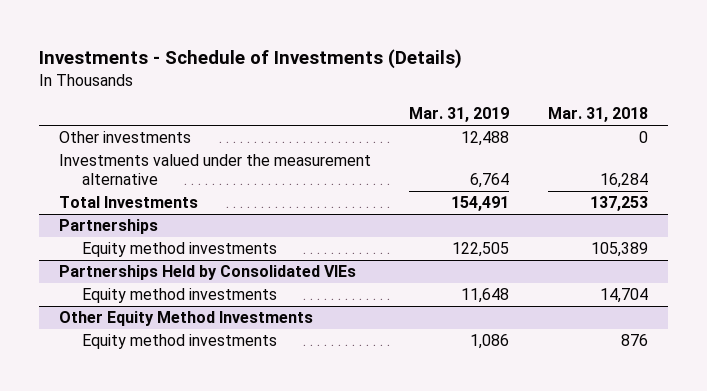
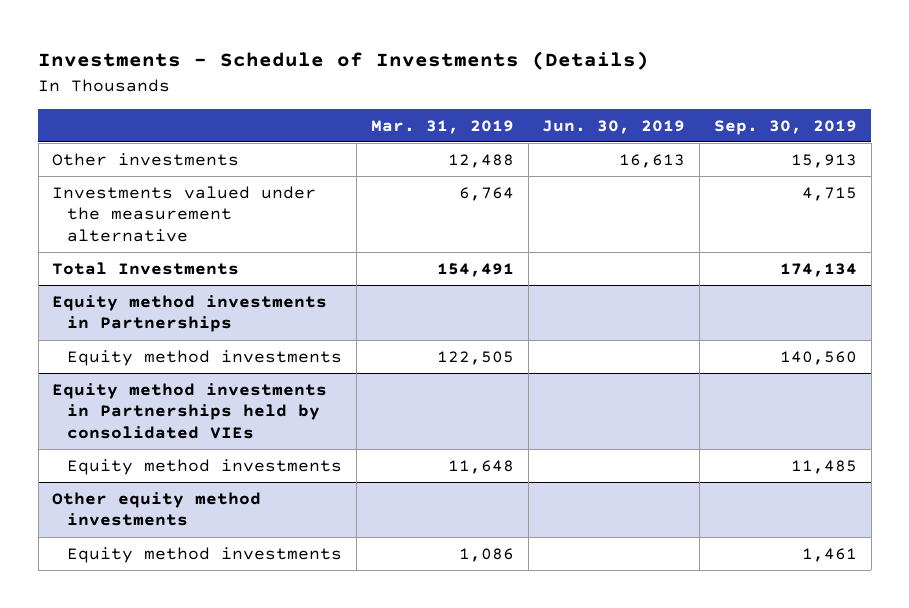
- | Mar. 31, 2019 | Mar. 31, 2018
+ | Mar. 31, 2019 | Jun. 30, 2019 | Sep. 30, 2019
- Partnerships
+ Equity method investments in Partnerships
- Partnerships Held by Consolidated VIEs
+ Equity method investments in Partnerships held by consolidated VIEs
- Other Equity Method Investments
+ Other equity method investments

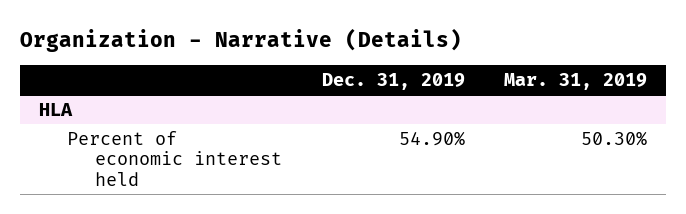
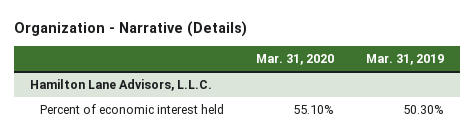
- | Dec. 31, 2019 | Mar. 31, 2019
+ | Mar. 31, 2020 | Mar. 31, 2019
- HLA
+ Hamilton Lane Advisors, L.L.C.

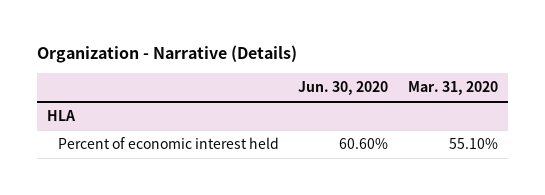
- | Mar. 31, 2020 | Mar. 31, 2019
+ | Jun. 30, 2020 | Mar. 31, 2020
- Hamilton Lane Advisors, L.L.C.
+ HLA

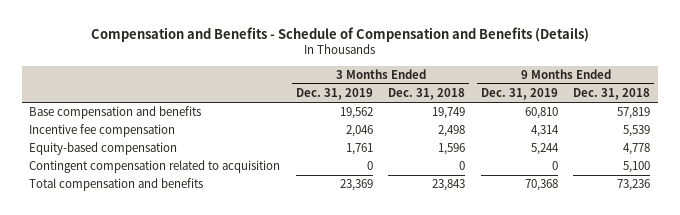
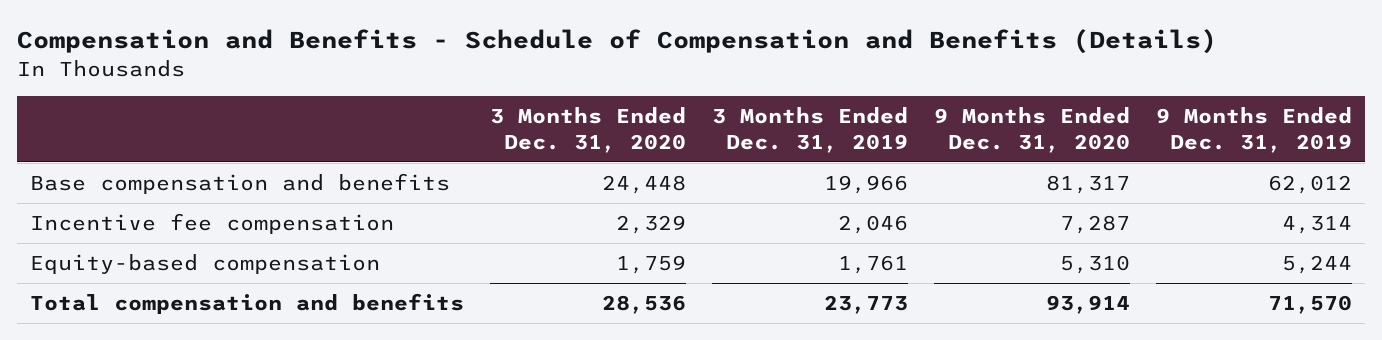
- | 3 Months Ended Dec. 31, 2019 | 3 Months Ended Dec. 31, 2018 | 9 Months Ended Dec. 31, 2019 | 9 Months Ended Dec. 31, 2018
+ | 3 Months Ended Dec. 31, 2020 | 3 Months Ended Dec. 31, 2019 | 9 Months Ended Dec. 31, 2020 | 9 Months Ended Dec. 31, 2019
- Base compensation and benefits | 19,562 | 19,749 | 60,810 | 57,819
+ Base compensation and benefits | 24,448 | 19,966 | 81,317 | 62,012
- Contingent compensation related to acquisition | 0 | 0 | 0 | 5,100
- Total compensation and benefits | 23,369 | 23,843 | 70,368 | 73,236
+ Total compensation and benefits | 28,536 | 23,773 | 93,914 | 71,570

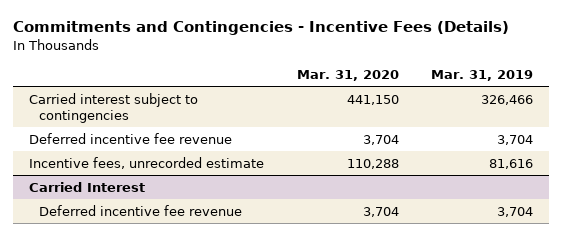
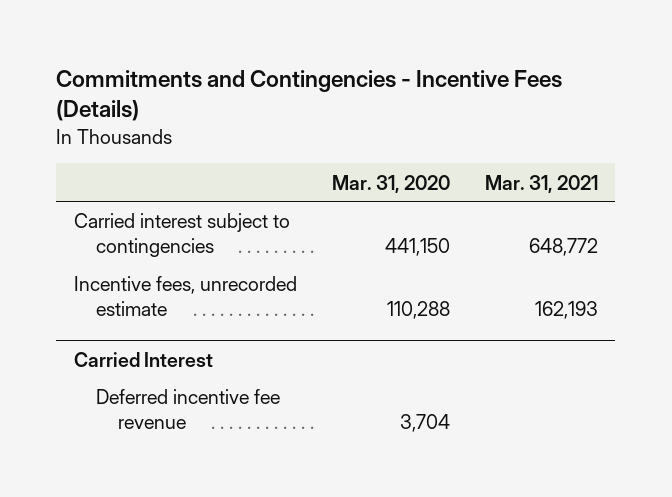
- | Mar. 31, 2020 | Mar. 31, 2019
+ | Mar. 31, 2020 | Mar. 31, 2021
- Deferred incentive fee revenue | 3,704 | 3,704

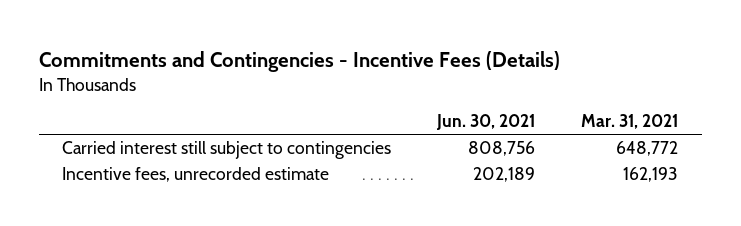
- | Mar. 31, 2020 | Mar. 31, 2021
+ | Jun. 30, 2021 | Mar. 31, 2021
- Carried interest subject to contingencies | 441,150 | 648,772
+ Carried interest still subject to contingencies | 808,756 | 648,772
- Carried Interest
- Deferred incentive fee revenue | 3,704 |

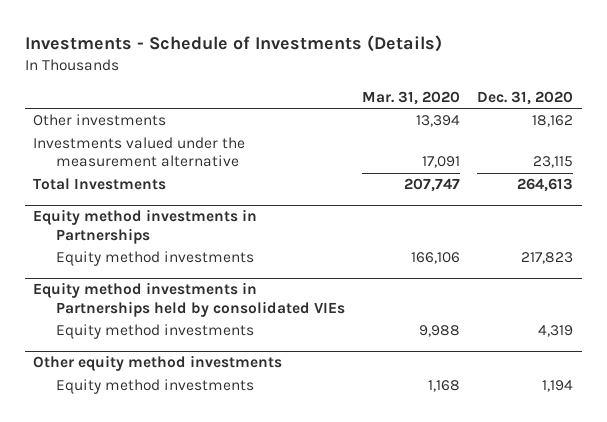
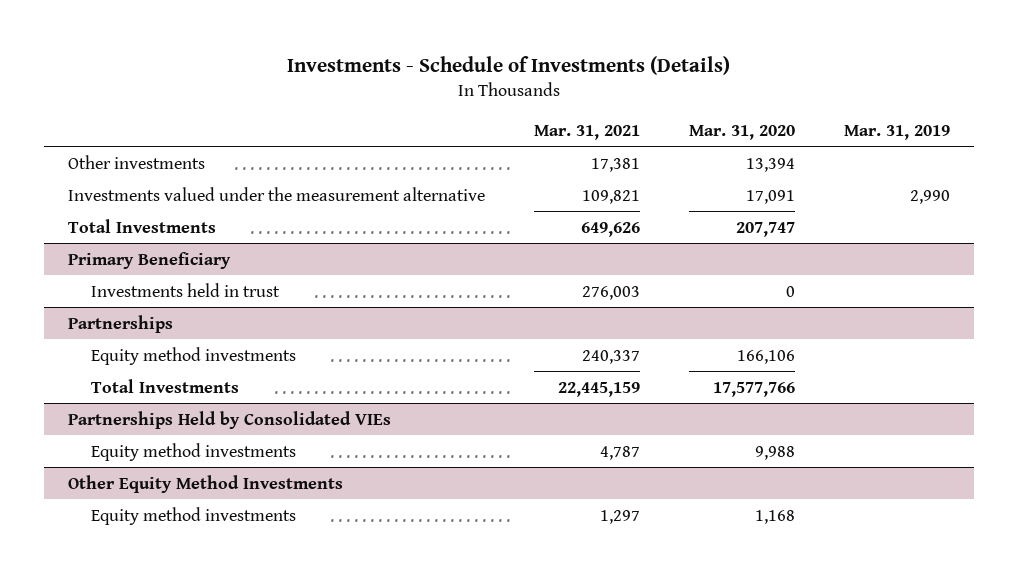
- | Mar. 31, 2020 | Dec. 31, 2020
+ | Mar. 31, 2021 | Mar. 31, 2020 | Mar. 31, 2019
- Equity method investments in Partnerships
+ Primary Beneficiary
+ Investments held in trust | 276,003 | 0 |
+ Partnerships
- Equity method investments in Partnerships held by consolidated VIEs
+ Total Investments | 22,445,159 | 17,577,766 |
+ Partnerships Held by Consolidated VIEs
- Other equity method investments
+ Other Equity Method Investments

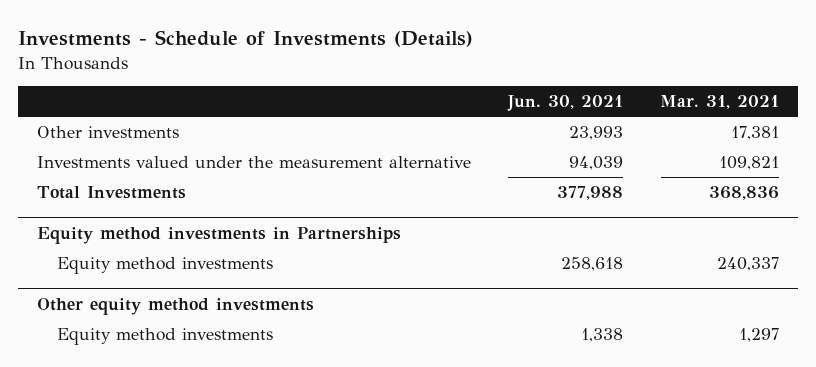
- | Mar. 31, 2021 | Mar. 31, 2020 | Mar. 31, 2019
+ | Jun. 30, 2021 | Mar. 31, 2021
- Total Investments | 649,626 | 207,747 |
- Primary Beneficiary
- Investments held in trust | 276,003 | 0 |
- Partnerships
+ Total Investments | 377,988 | 368,836
+ Equity method investments in Partnerships
- Total Investments | 22,445,159 | 17,577,766 |
- Partnerships Held by Consolidated VIEs
- Equity method investments | 4,787 | 9,988 |
- Other Equity Method Investments
+ Other equity method investments

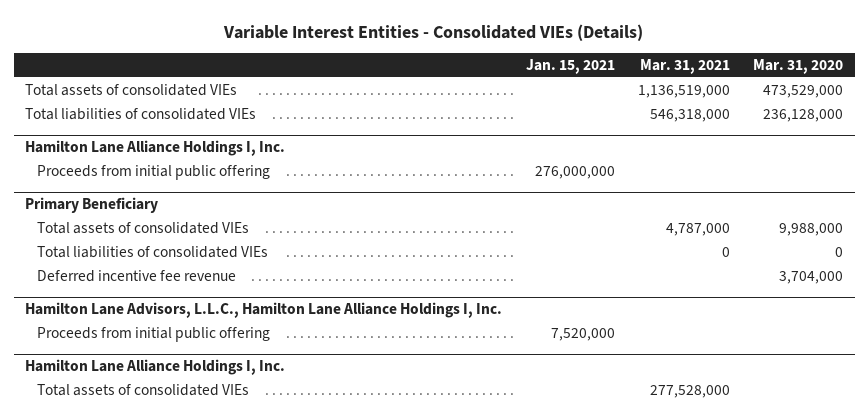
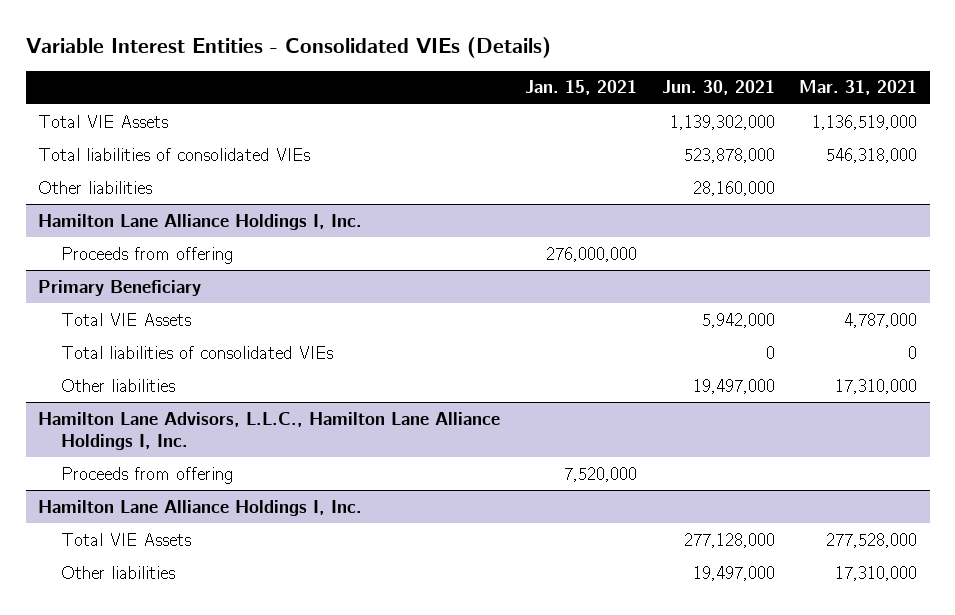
- | Jan. 15, 2021 | Mar. 31, 2021 | Mar. 31, 2020
+ | Jan. 15, 2021 | Jun. 30, 2021 | Mar. 31, 2021
- Total assets of consolidated VIEs | | 1,136,519,000 | 473,529,000
+ Total VIE Assets | | 1,139,302,000 | 1,136,519,000
+ Other liabilities | | 28,160,000 |
@ Hamilton Lane Alliance Holdings I, Inc.
- Proceeds from initial public offering | 276,000,000 | |
+ Proceeds from offering | 276,000,000 | |
@ Primary Beneficiary
- Total assets of consolidated VIEs | | 4,787,000 | 9,988,000
+ Total VIE Assets | | 5,942,000 | 4,787,000
- Deferred incentive fee revenue | | | 3,704,000
+ Other liabilities | | 19,497,000 | 17,310,000
@ Hamilton Lane Advisors, L.L.C., Hamilton Lane Alliance Holdings I, Inc.
- Proceeds from initial public offering | 7,520,000 | |
+ Proceeds from offering | 7,520,000 | |
@ Hamilton Lane Alliance Holdings I, Inc.
- Total assets of consolidated VIEs | | 277,528,000 |
+ Total VIE Assets | | 277,128,000 | 277,528,000
+ Other liabilities | | 19,497,000 | 17,310,000

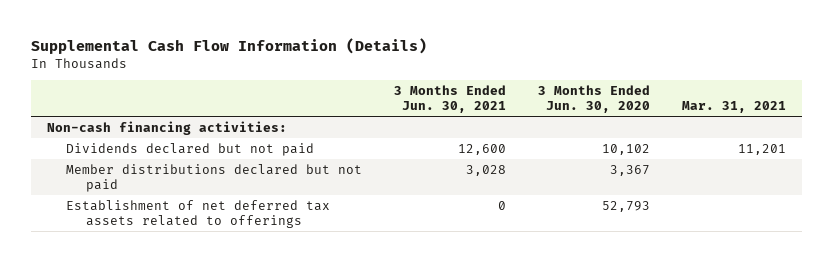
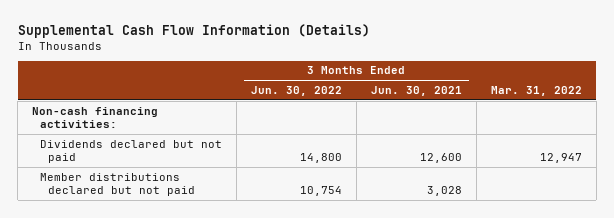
- | 3 Months Ended Jun. 30, 2021 | 3 Months Ended Jun. 30, 2020 | Mar. 31, 2021
+ | 3 Months Ended Jun. 30, 2022 | 3 Months Ended Jun. 30, 2021 | Mar. 31, 2022
- Establishment of net deferred tax assets related to offerings | 0 | 52,793 |

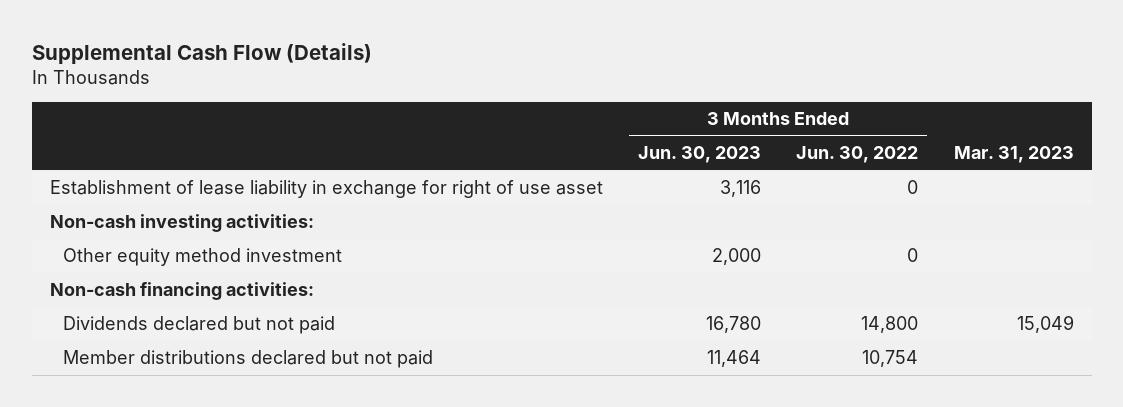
- Supplemental Cash Flow Information (Details)
+ Supplemental Cash Flow (Details)
- | 3 Months Ended Jun. 30, 2022 | 3 Months Ended Jun. 30, 2021 | Mar. 31, 2022
+ | 3 Months Ended Jun. 30, 2023 | 3 Months Ended Jun. 30, 2022 | Mar. 31, 2023
+ Establishment of lease liability in exchange for right of use asset | 3,116 | 0 |
+ Non-cash investing activities:
+ Other equity method investment | 2,000 | 0 |

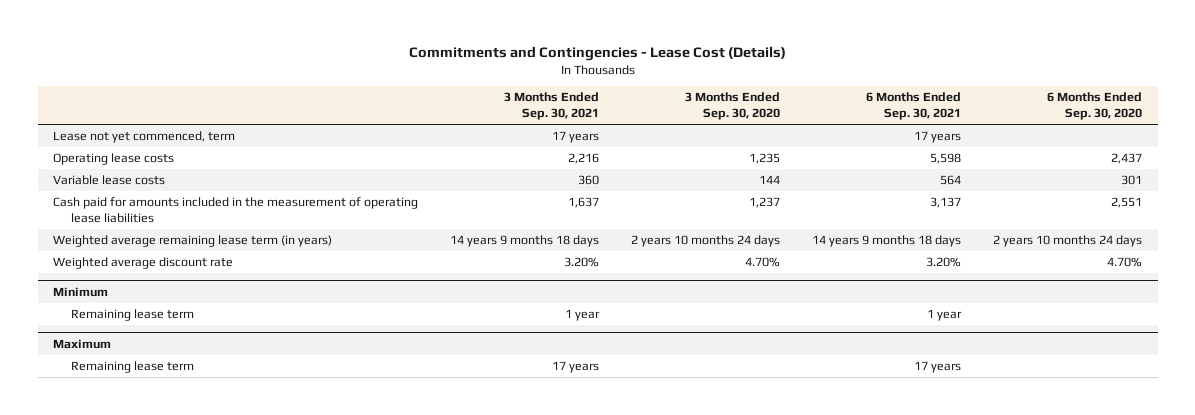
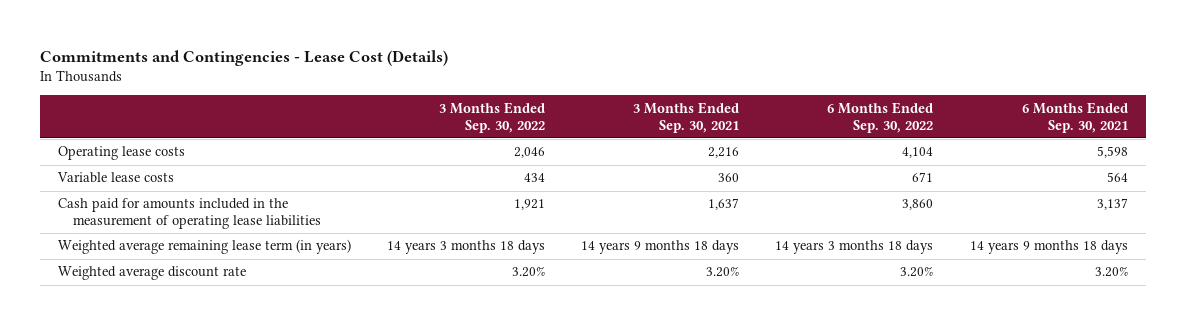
- | 3 Months Ended Sep. 30, 2021 | 3 Months Ended Sep. 30, 2020 | 6 Months Ended Sep. 30, 2021 | 6 Months Ended Sep. 30, 2020
+ | 3 Months Ended Sep. 30, 2022 | 3 Months Ended Sep. 30, 2021 | 6 Months Ended Sep. 30, 2022 | 6 Months Ended Sep. 30, 2021
- Lease not yet commenced, term | 17 years | | 17 years |
- Minimum
- Remaining lease term | 1 year | | 1 year |
- Maximum
- Remaining lease term | 17 years | | 17 years |

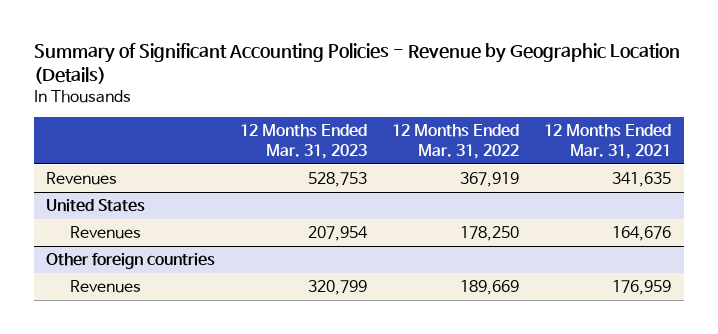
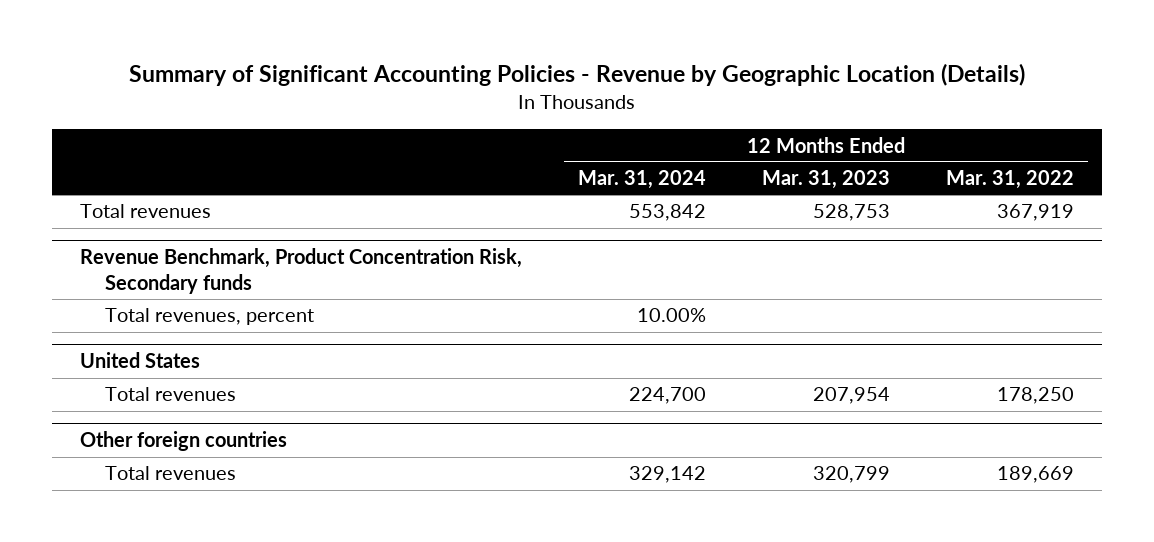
- | 12 Months Ended Mar. 31, 2023 | 12 Months Ended Mar. 31, 2022 | 12 Months Ended Mar. 31, 2021
+ | 12 Months Ended Mar. 31, 2024 | 12 Months Ended Mar. 31, 2023 | 12 Months Ended Mar. 31, 2022
- Revenues | 528,753 | 367,919 | 341,635
+ Total revenues | 553,842 | 528,753 | 367,919
+ Revenue Benchmark, Product Concentration Risk, Secondary funds
+ Total revenues, percent | 10.00% | |
@ United States
- Revenues | 207,954 | 178,250 | 164,676
+ Total revenues | 224,700 | 207,954 | 178,250
@ Other foreign countries
- Revenues | 320,799 | 189,669 | 176,959
+ Total revenues | 329,142 | 320,799 | 189,669

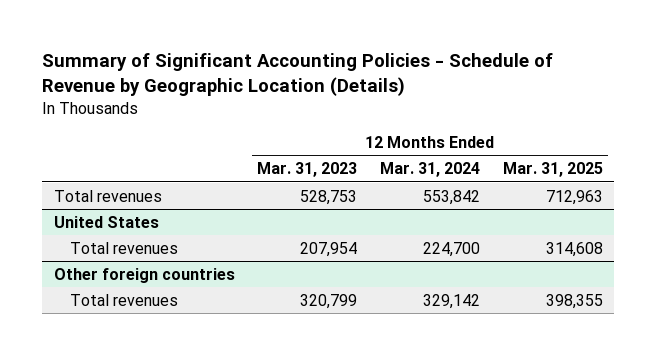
- Summary of Significant Accounting Policies - Revenue by Geographic Location (Details)
+ Summary of Significant Accounting Policies - Schedule of Revenue by Geographic Location (Details)
- | 12 Months Ended Mar. 31, 2024 | 12 Months Ended Mar. 31, 2023 | 12 Months Ended Mar. 31, 2022
+ | 12 Months Ended Mar. 31, 2023 | 12 Months Ended Mar. 31, 2024 | 12 Months Ended Mar. 31, 2025
- Revenue Benchmark, Product Concentration Risk, Secondary funds
- Total revenues, percent | 10.00% | |

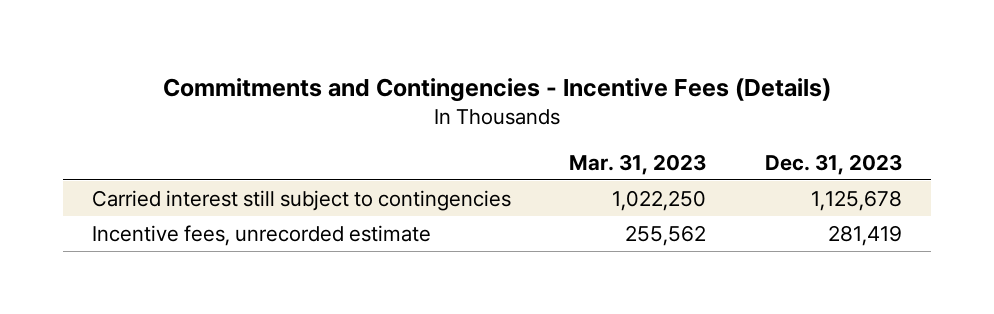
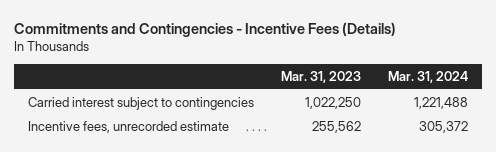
- | Mar. 31, 2023 | Dec. 31, 2023
+ | Mar. 31, 2023 | Mar. 31, 2024
- Carried interest still subject to contingencies | 1,022,250 | 1,125,678
+ Carried interest subject to contingencies | 1,022,250 | 1,221,488

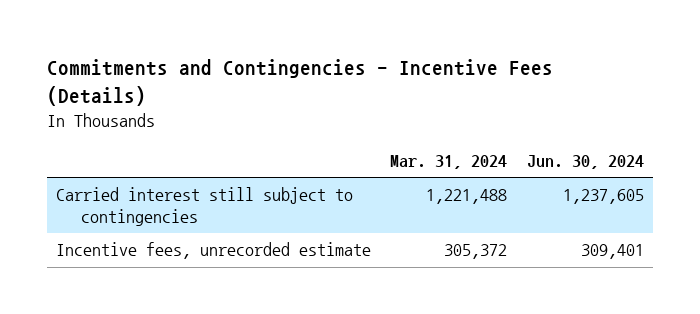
- | Mar. 31, 2023 | Mar. 31, 2024
+ | Mar. 31, 2024 | Jun. 30, 2024
- Carried interest subject to contingencies | 1,022,250 | 1,221,488
+ Carried interest still subject to contingencies | 1,221,488 | 1,237,605

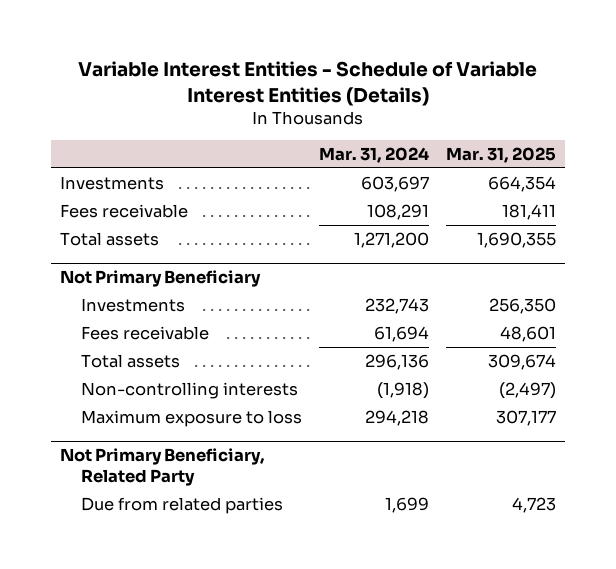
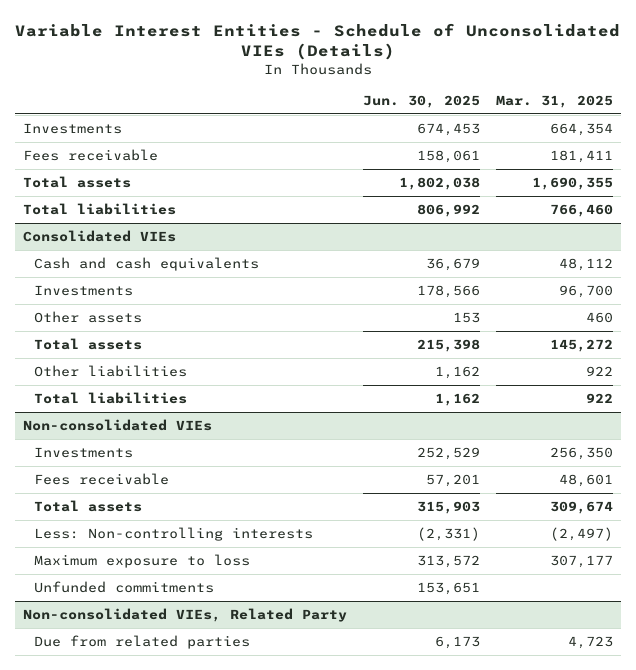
- Variable Interest Entities - Schedule of Variable Interest Entities (Details)
+ Variable Interest Entities - Schedule of Unconsolidated VIEs (Details)
- | Mar. 31, 2024 | Mar. 31, 2025
+ | Jun. 30, 2025 | Mar. 31, 2025
- Not Primary Beneficiary
+ Total liabilities | 806,992 | 766,460
+ Consolidated VIEs
+ Cash and cash equivalents | 36,679 | 48,112
+ Investments | 178,566 | 96,700
+ Other assets | 153 | 460
+ Total assets | 215,398 | 145,272
+ Other liabilities | 1,162 | 922
+ Total liabilities | 1,162 | 922
+ Non-consolidated VIEs
- Non-controlling interests | (1,918) | (2,497)
+ Less: Non-controlling interests | (2,331) | (2,497)
- Not Primary Beneficiary, Related Party
+ Unfunded commitments | 153,651 |
+ Non-consolidated VIEs, Related Party

